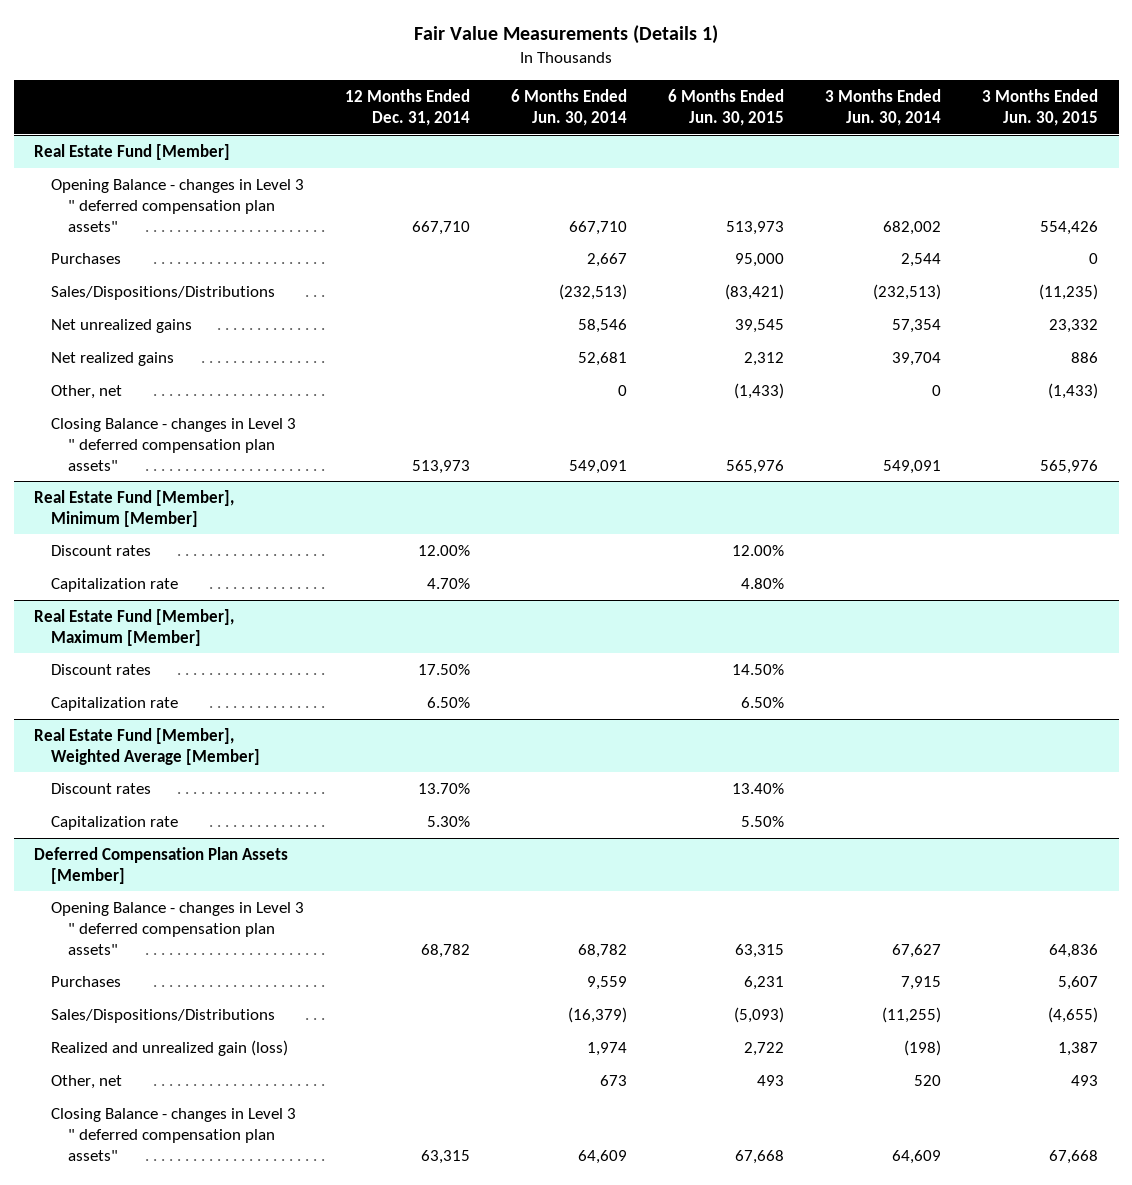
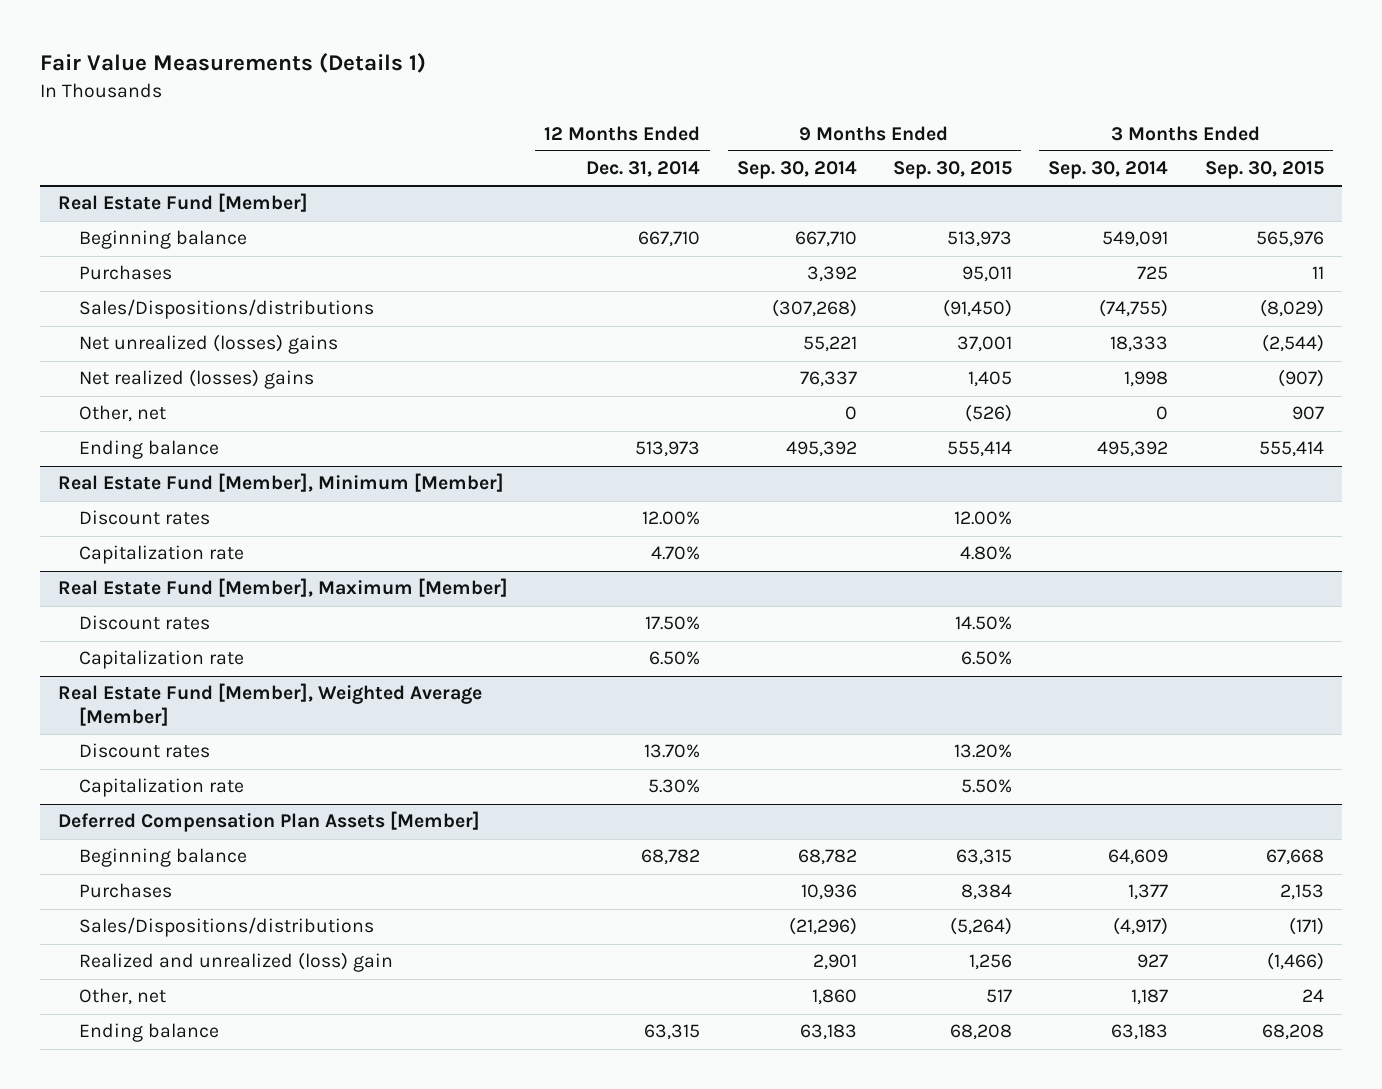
- | 12 Months Ended Dec. 31, 2014 | 6 Months Ended Jun. 30, 2014 | 6 Months Ended Jun. 30, 2015 | 3 Months Ended Jun. 30, 2014 | 3 Months Ended Jun. 30, 2015
+ | 12 Months Ended Dec. 31, 2014 | 9 Months Ended Sep. 30, 2014 | 9 Months Ended Sep. 30, 2015 | 3 Months Ended Sep. 30, 2014 | 3 Months Ended Sep. 30, 2015
@ Real Estate Fund [Member]
- Opening Balance - changes in Level 3 " deferred compensation plan assets" | 667,710 | 667,710 | 513,973 | 682,002 | 554,426
+ Beginning balance | 667,710 | 667,710 | 513,973 | 549,091 | 565,976
- Sales/Dispositions/Distributions | | (232,513) | (83,421) | (232,513) | (11,235)
- Net unrealized gains | | 58,546 | 39,545 | 57,354 | 23,332
- Net realized gains | | 52,681 | 2,312 | 39,704 | 886
+ Sales/Dispositions/distributions | | (307,268) | (91,450) | (74,755) | (8,029)
+ Net unrealized (losses) gains | | 55,221 | 37,001 | 18,333 | (2,544)
+ Net realized (losses) gains | | 76,337 | 1,405 | 1,998 | (907)
- Closing Balance - changes in Level 3 " deferred compensation plan assets" | 513,973 | 549,091 | 565,976 | 549,091 | 565,976
+ Ending balance | 513,973 | 495,392 | 555,414 | 495,392 | 555,414
@ Deferred Compensation Plan Assets [Member]
- Opening Balance - changes in Level 3 " deferred compensation plan assets" | 68,782 | 68,782 | 63,315 | 67,627 | 64,836
+ Beginning balance | 68,782 | 68,782 | 63,315 | 64,609 | 67,668
- Sales/Dispositions/Distributions | | (16,379) | (5,093) | (11,255) | (4,655)
- Realized and unrealized gain (loss) | | 1,974 | 2,722 | (198) | 1,387
+ Sales/Dispositions/distributions | | (21,296) | (5,264) | (4,917) | (171)
+ Realized and unrealized (loss) gain | | 2,901 | 1,256 | 927 | (1,466)
- Closing Balance - changes in Level 3 " deferred compensation plan assets" | 63,315 | 64,609 | 67,668 | 64,609 | 67,668
+ Ending balance | 63,315 | 63,183 | 68,208 | 63,183 | 68,208

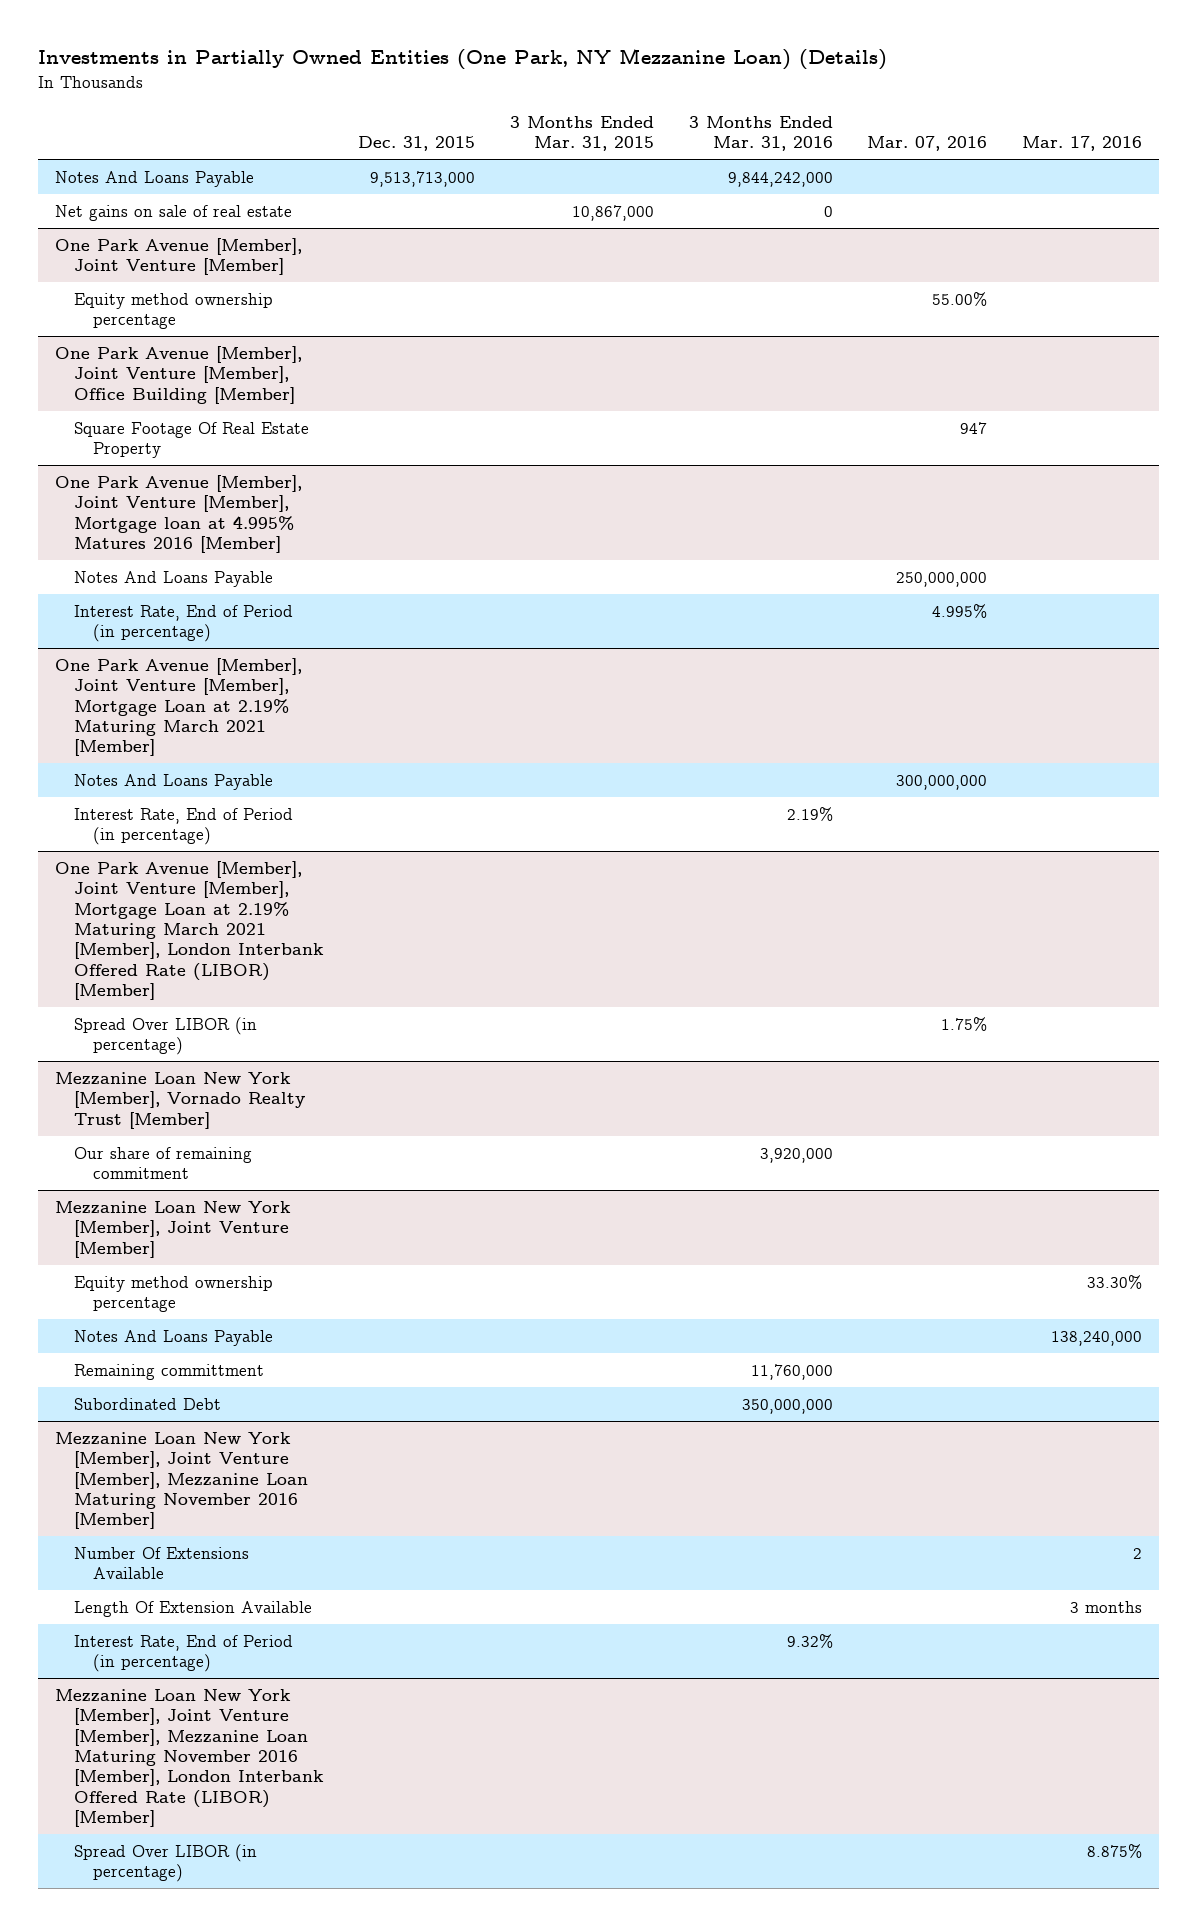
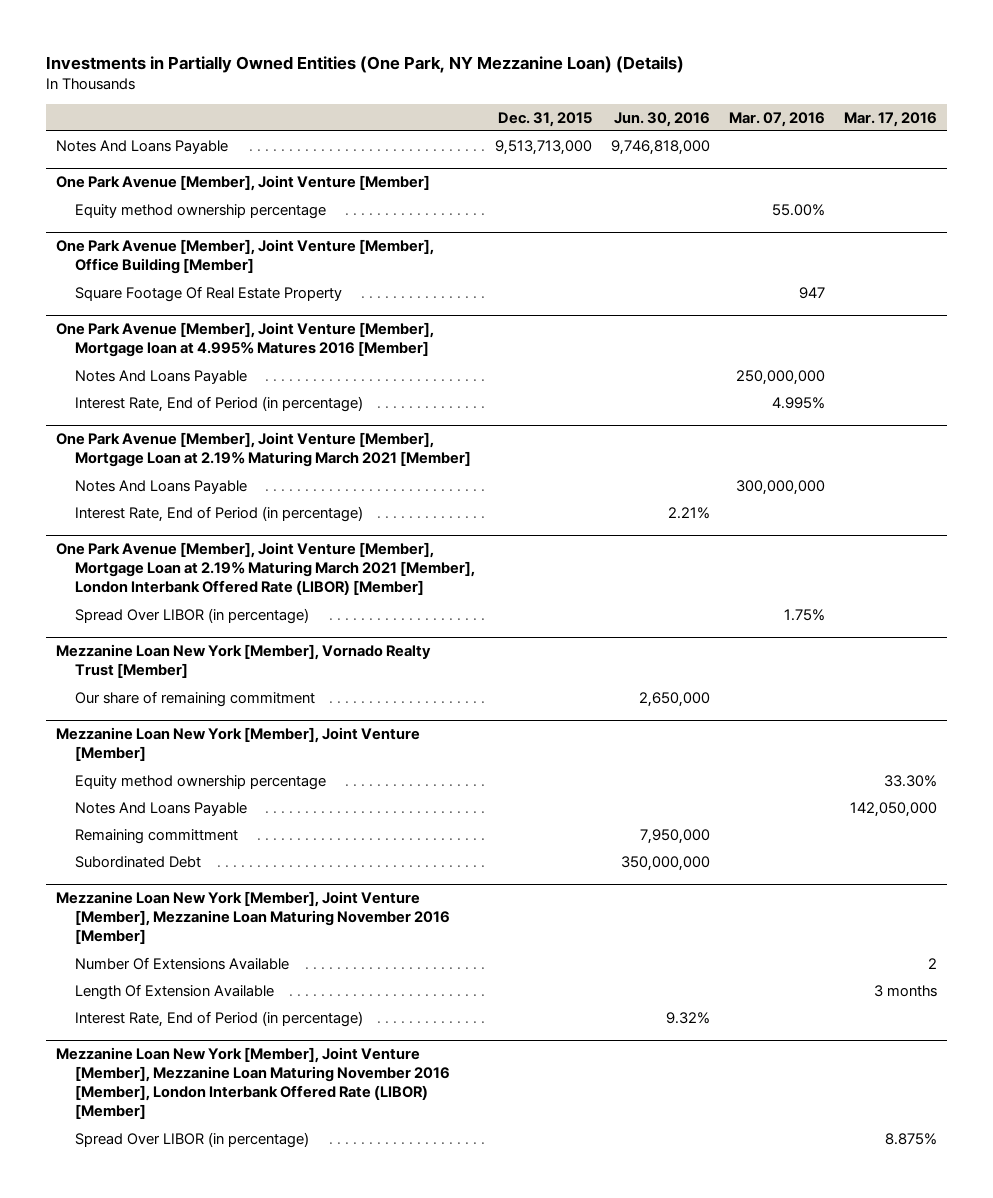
- | Dec. 31, 2015 | 3 Months Ended Mar. 31, 2015 | 3 Months Ended Mar. 31, 2016 | Mar. 07, 2016 | Mar. 17, 2016
+ | Dec. 31, 2015 | Jun. 30, 2016 | Mar. 07, 2016 | Mar. 17, 2016
- Net gains on sale of real estate | | 10,867,000 | 0 | |
@ Mezzanine Loan New York [Member], Joint Venture [Member]
- Notes And Loans Payable | | | | | 138,240,000
+ Notes And Loans Payable | | | | 142,050,000

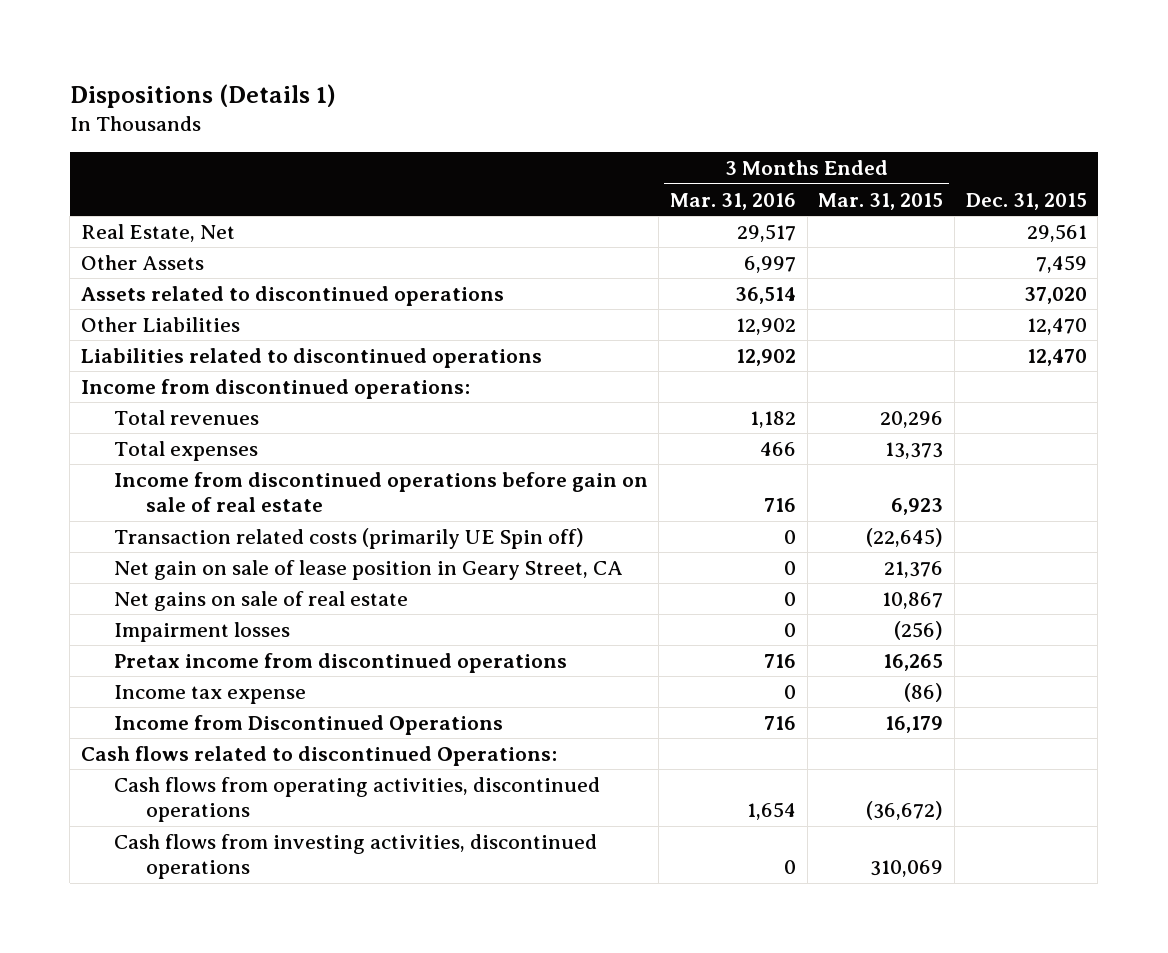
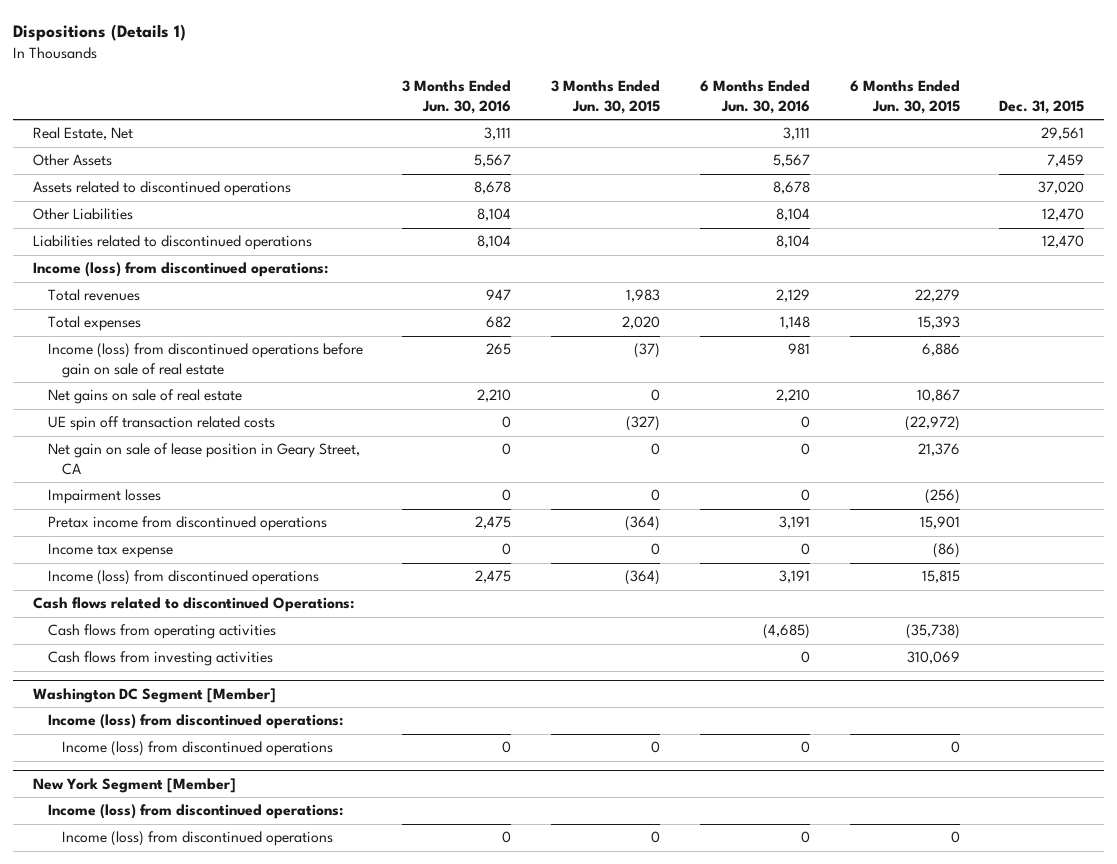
- | 3 Months Ended Mar. 31, 2016 | 3 Months Ended Mar. 31, 2015 | Dec. 31, 2015
+ | 3 Months Ended Jun. 30, 2016 | 3 Months Ended Jun. 30, 2015 | 6 Months Ended Jun. 30, 2016 | 6 Months Ended Jun. 30, 2015 | Dec. 31, 2015
- Income from discontinued operations:
+ Income (loss) from discontinued operations:
- Income from discontinued operations before gain on sale of real estate | 716 | 6,923 |
- Transaction related costs (primarily UE Spin off) | 0 | (22,645) |
+ Income (loss) from discontinued operations before gain on sale of real estate | 265 | (37) | 981 | 6,886 |
+ UE spin off transaction related costs | 0 | (327) | 0 | (22,972) |
moved down: Net gain on sale of lease position in Geary Street, CA | 0 | 0 | 0 | 21,376 |
- Income from Discontinued Operations | 716 | 16,179 |
+ Income (loss) from discontinued operations | 2,475 | (364) | 3,191 | 15,815 |
- Cash flows from operating activities, discontinued operations | 1,654 | (36,672) |
- Cash flows from investing activities, discontinued operations | 0 | 310,069 |
+ Cash flows from operating activities | | | (4,685) | (35,738) |
+ Cash flows from investing activities | | | 0 | 310,069 |
+ Washington DC Segment [Member]
+ Income (loss) from discontinued operations:
+ Income (loss) from discontinued operations | 0 | 0 | 0 | 0 |
+ New York Segment [Member]
+ Income (loss) from discontinued operations:
+ Income (loss) from discontinued operations | 0 | 0 | 0 | 0 |

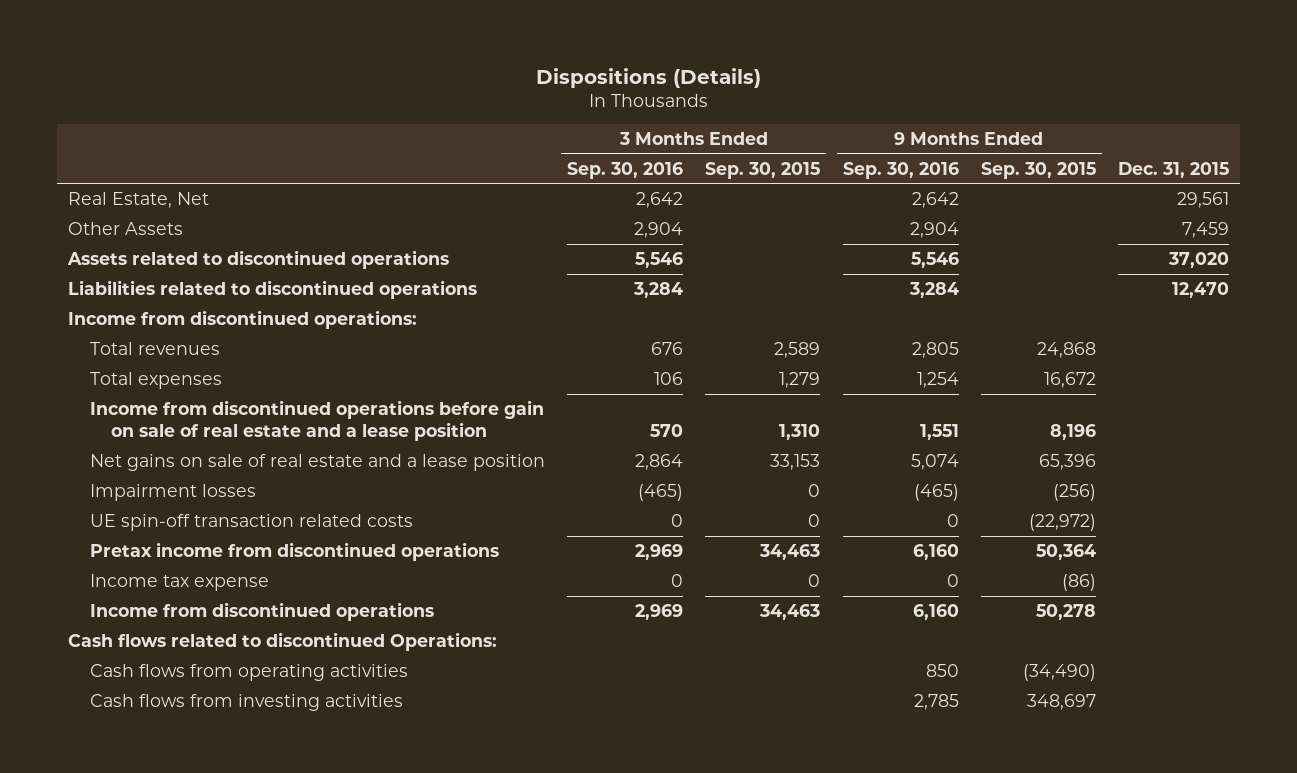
- Dispositions (Details 1)
+ Dispositions (Details)
- | 3 Months Ended Jun. 30, 2016 | 3 Months Ended Jun. 30, 2015 | 6 Months Ended Jun. 30, 2016 | 6 Months Ended Jun. 30, 2015 | Dec. 31, 2015
+ | 3 Months Ended Sep. 30, 2016 | 3 Months Ended Sep. 30, 2015 | 9 Months Ended Sep. 30, 2016 | 9 Months Ended Sep. 30, 2015 | Dec. 31, 2015
- Other Liabilities | 8,104 | | 8,104 | | 12,470
- Income (loss) from discontinued operations:
+ Income from discontinued operations:
- Income (loss) from discontinued operations before gain on sale of real estate | 265 | (37) | 981 | 6,886 |
- Net gains on sale of real estate | 2,210 | 0 | 2,210 | 10,867 |
- UE spin off transaction related costs | 0 | (327) | 0 | (22,972) |
- Net gain on sale of lease position in Geary Street, CA | 0 | 0 | 0 | 21,376 |
+ Income from discontinued operations before gain on sale of real estate and a lease position | 570 | 1,310 | 1,551 | 8,196 |
+ Net gains on sale of real estate and a lease position | 2,864 | 33,153 | 5,074 | 65,396 |
+ UE spin-off transaction related costs | 0 | 0 | 0 | (22,972) |
- Income (loss) from discontinued operations | 2,475 | (364) | 3,191 | 15,815 |
+ Income from discontinued operations | 2,969 | 34,463 | 6,160 | 50,278 |
- Washington DC Segment [Member]
- Income (loss) from discontinued operations:
- Income (loss) from discontinued operations | 0 | 0 | 0 | 0 |
- New York Segment [Member]
- Income (loss) from discontinued operations:
- Income (loss) from discontinued operations | 0 | 0 | 0 | 0 |

